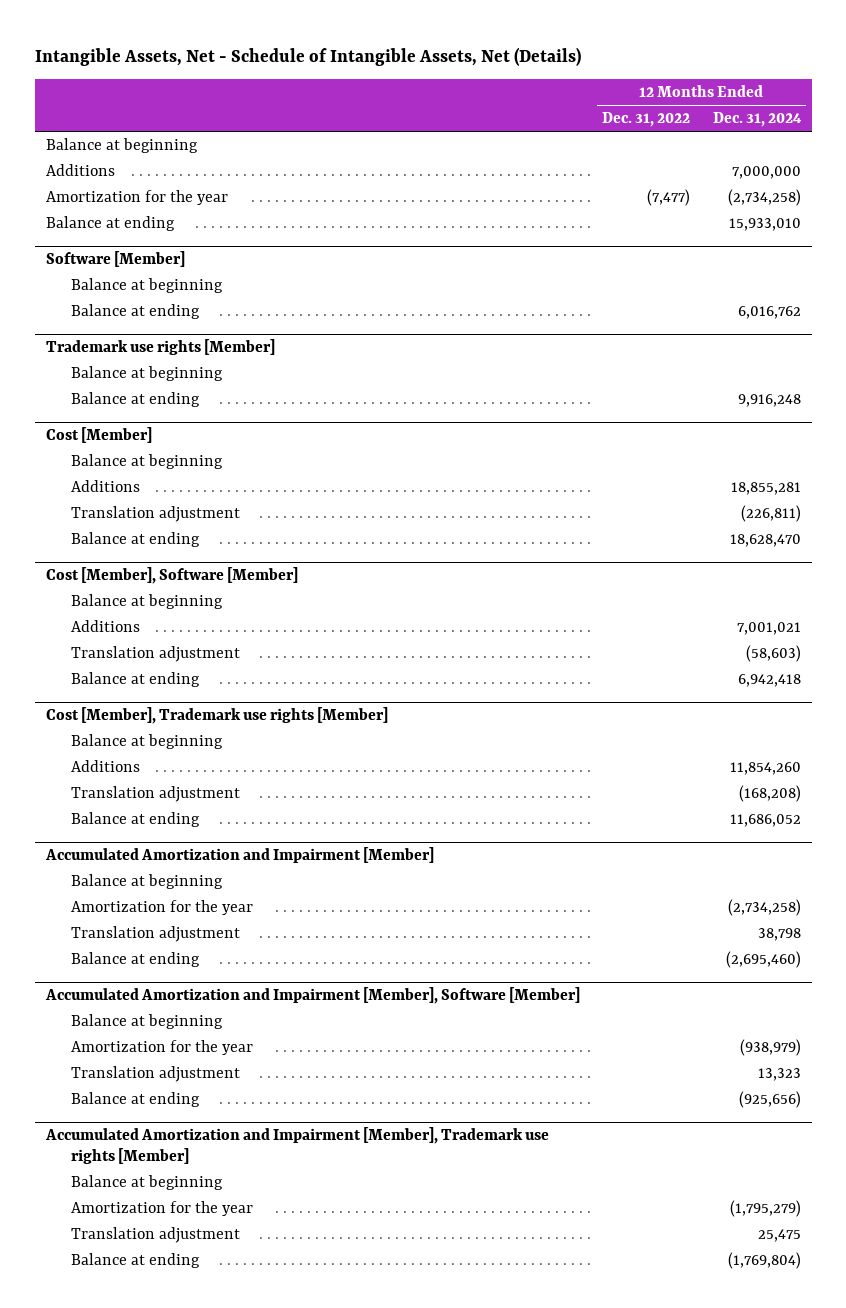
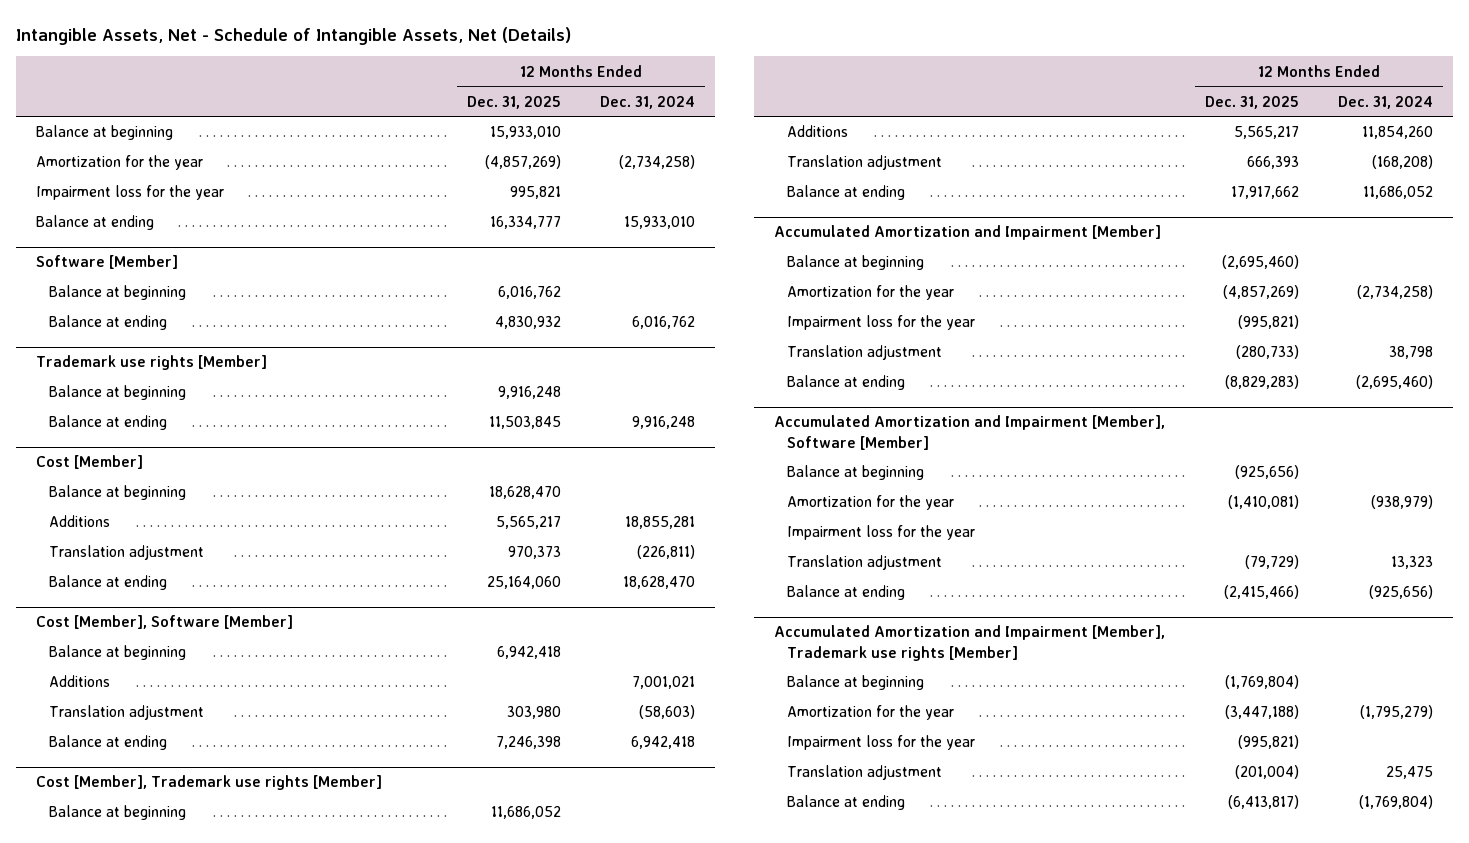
- | 12 Months Ended Dec. 31, 2022 | 12 Months Ended Dec. 31, 2024
+ | 12 Months Ended Dec. 31, 2025 | 12 Months Ended Dec. 31, 2024
- Additions | | 7,000,000
+ Impairment loss for the year | 995,821 |
@ Accumulated Amortization and Impairment [Member]
+ Impairment loss for the year | (995,821) |
@ Accumulated Amortization and Impairment [Member], Software [Member]
+ Impairment loss for the year
@ Accumulated Amortization and Impairment [Member], Trademark use rights [Member]
+ Impairment loss for the year | (995,821) |

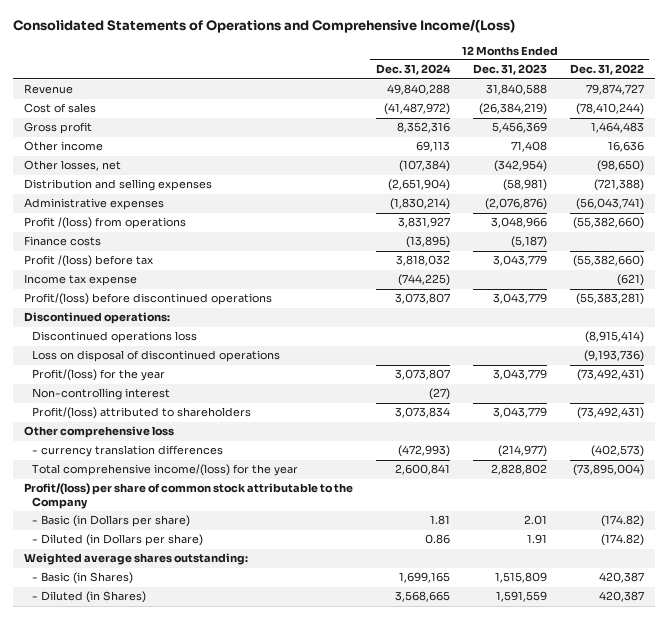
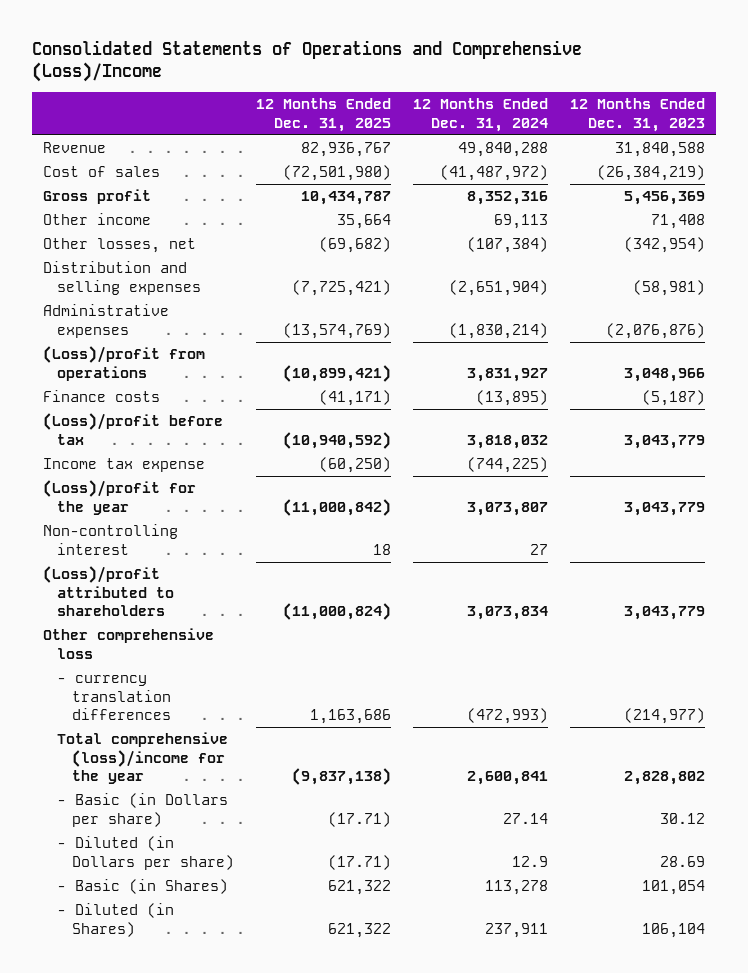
- Consolidated Statements of Operations and Comprehensive Income/(Loss)
+ Consolidated Statements of Operations and Comprehensive (Loss)/Income
- | 12 Months Ended Dec. 31, 2024 | 12 Months Ended Dec. 31, 2023 | 12 Months Ended Dec. 31, 2022
+ | 12 Months Ended Dec. 31, 2025 | 12 Months Ended Dec. 31, 2024 | 12 Months Ended Dec. 31, 2023
- Profit /(loss) from operations | 3,831,927 | 3,048,966 | (55,382,660)
+ (Loss)/profit from operations | (10,899,421) | 3,831,927 | 3,048,966
- Profit /(loss) before tax | 3,818,032 | 3,043,779 | (55,382,660)
+ (Loss)/profit before tax | (10,940,592) | 3,818,032 | 3,043,779
- Profit/(loss) before discontinued operations | 3,073,807 | 3,043,779 | (55,383,281)
- Discontinued operations:
- Discontinued operations loss | | | (8,915,414)
- Loss on disposal of discontinued operations | | | (9,193,736)
- Profit/(loss) for the year | 3,073,807 | 3,043,779 | (73,492,431)
- Non-controlling interest | (27) | |
- Profit/(loss) attributed to shareholders | 3,073,834 | 3,043,779 | (73,492,431)
+ (Loss)/profit for the year | (11,000,842) | 3,073,807 | 3,043,779
+ Non-controlling interest | 18 | 27 |
+ (Loss)/profit attributed to shareholders | (11,000,824) | 3,073,834 | 3,043,779
- Total comprehensive income/(loss) for the year | 2,600,841 | 2,828,802 | (73,895,004)
- Profit/(loss) per share of common stock attributable to the Company
- - Basic (in Dollars per share) | 1.81 | 2.01 | (174.82)
- - Diluted (in Dollars per share) | 0.86 | 1.91 | (174.82)
- Weighted average shares outstanding:
- - Basic (in Shares) | 1,699,165 | 1,515,809 | 420,387
- - Diluted (in Shares) | 3,568,665 | 1,591,559 | 420,387
+ Total comprehensive (loss)/income for the year | (9,837,138) | 2,600,841 | 2,828,802
+ - Basic (in Dollars per share) | (17.71) | 27.14 | 30.12
+ - Diluted (in Dollars per share) | (17.71) | 12.9 | 28.69
+ - Basic (in Shares) | 621,322 | 113,278 | 101,054
+ - Diluted (in Shares) | 621,322 | 237,911 | 106,104

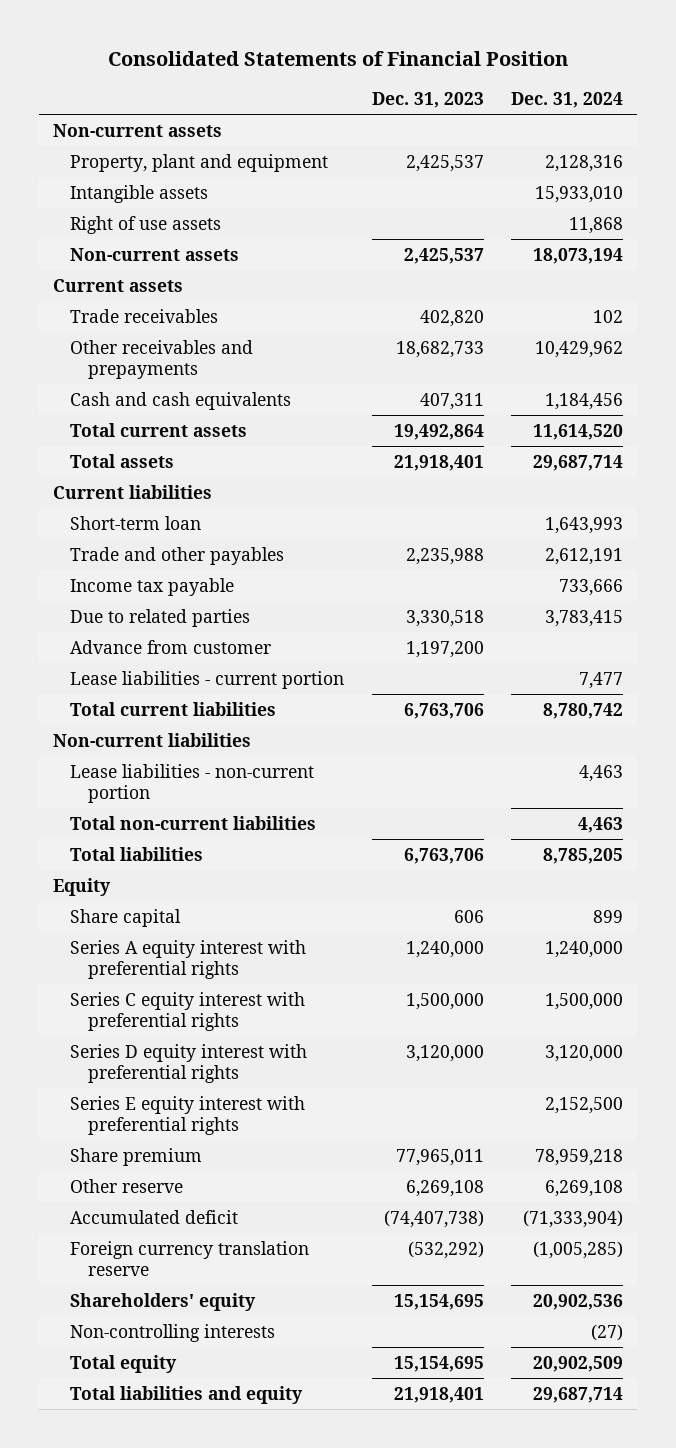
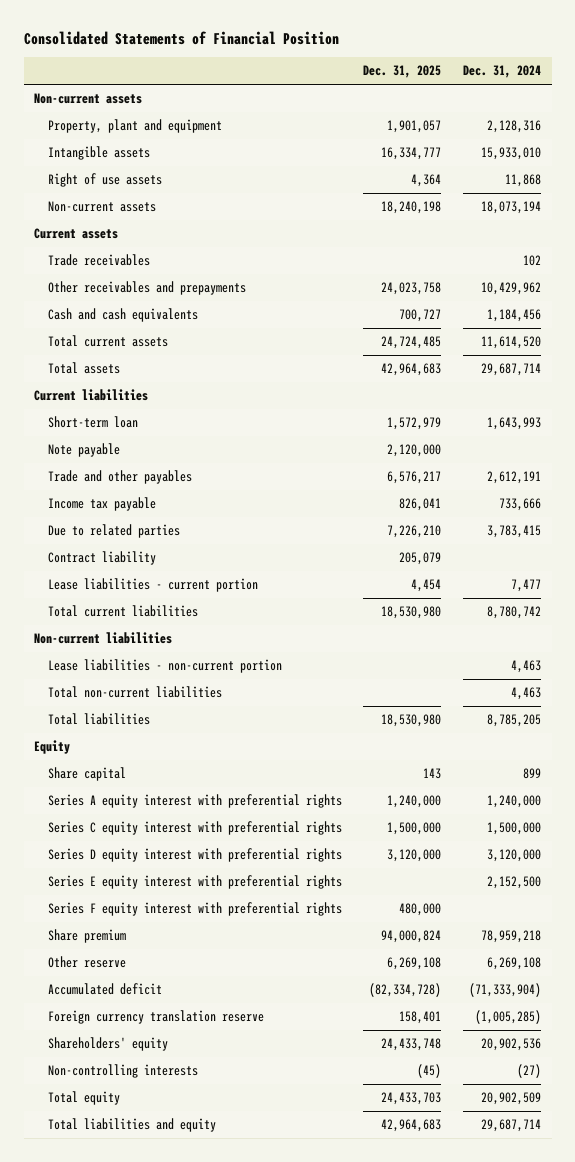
- | Dec. 31, 2023 | Dec. 31, 2024
+ | Dec. 31, 2025 | Dec. 31, 2024
+ Note payable | 2,120,000 |
- Advance from customer | 1,197,200 |
+ Contract liability | 205,079 |
+ Series F equity interest with preferential rights | 480,000 |

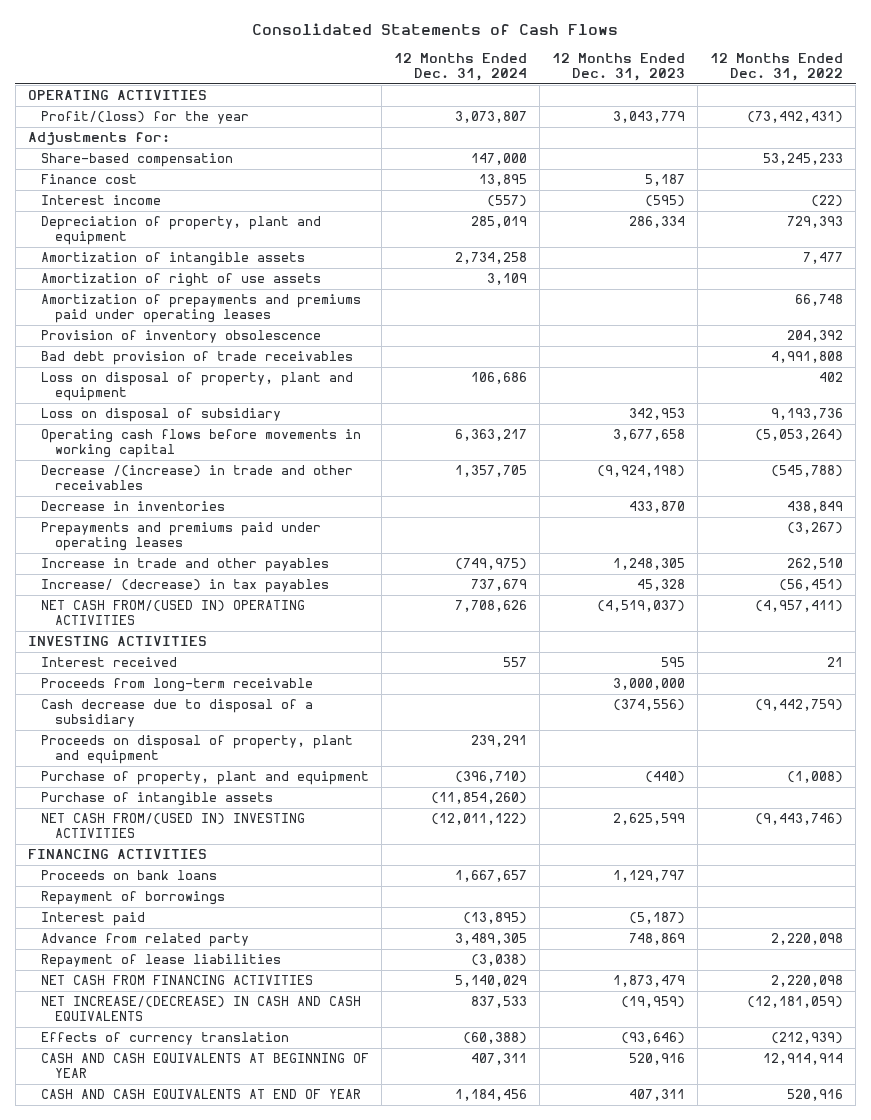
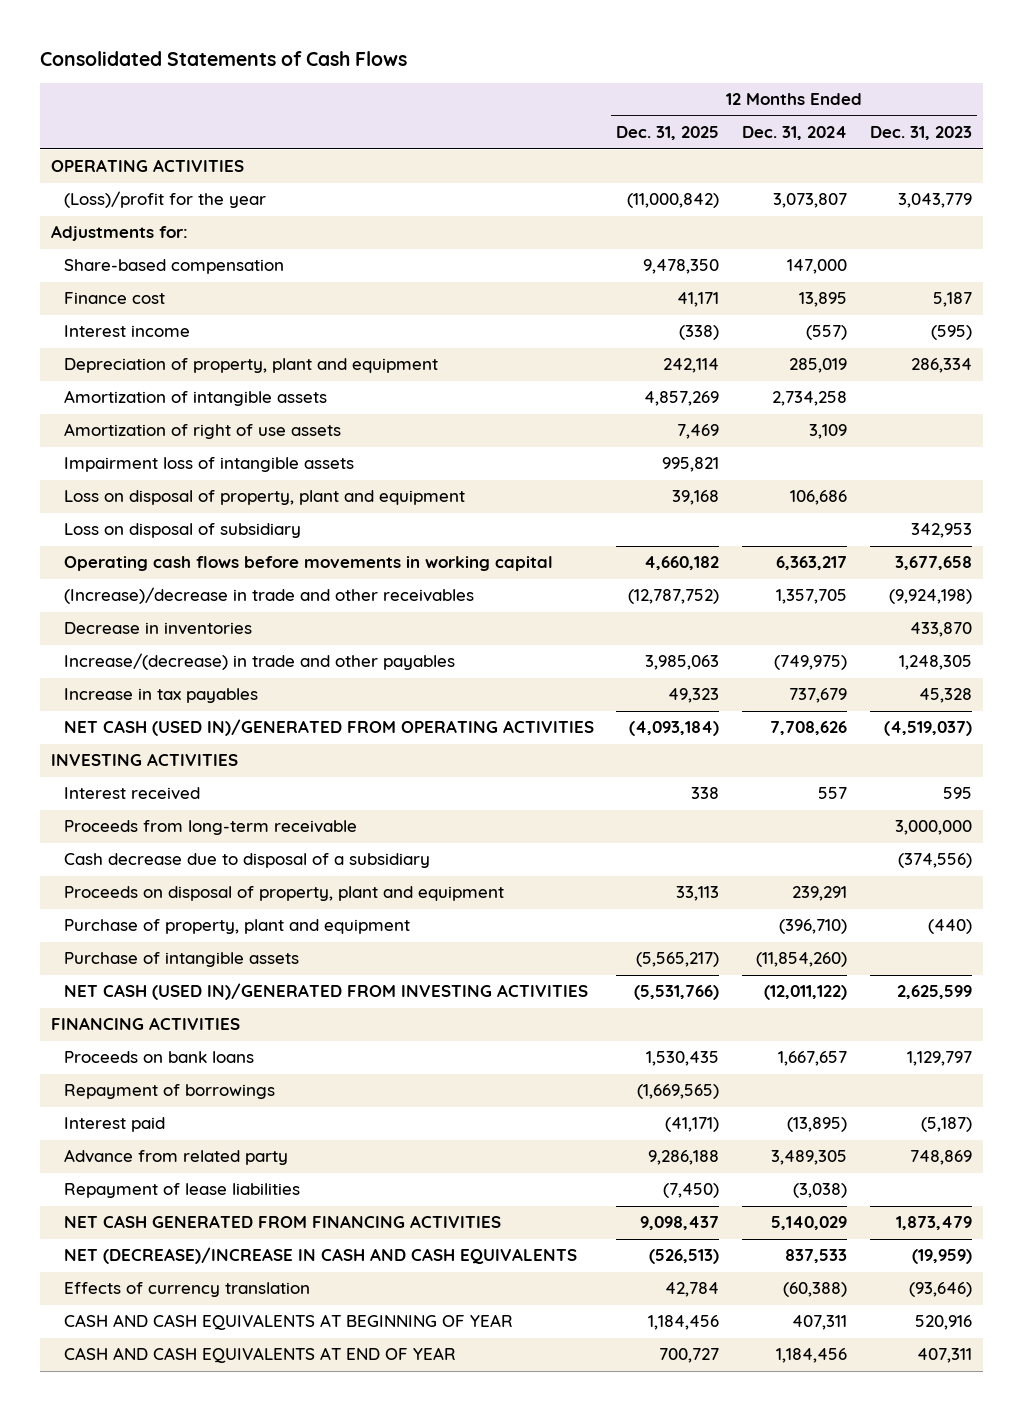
- | 12 Months Ended Dec. 31, 2024 | 12 Months Ended Dec. 31, 2023 | 12 Months Ended Dec. 31, 2022
+ | 12 Months Ended Dec. 31, 2025 | 12 Months Ended Dec. 31, 2024 | 12 Months Ended Dec. 31, 2023
- Profit/(loss) for the year | 3,073,807 | 3,043,779 | (73,492,431)
+ (Loss)/profit for the year | (11,000,842) | 3,073,807 | 3,043,779
- Amortization of prepayments and premiums paid under operating leases | | | 66,748
- Provision of inventory obsolescence | | | 204,392
- Bad debt provision of trade receivables | | | 4,991,808
+ Impairment loss of intangible assets | 995,821 | |
- Decrease /(increase) in trade and other receivables | 1,357,705 | (9,924,198) | (545,788)
+ (Increase)/decrease in trade and other receivables | (12,787,752) | 1,357,705 | (9,924,198)
- Prepayments and premiums paid under operating leases | | | (3,267)
- Increase in trade and other payables | (749,975) | 1,248,305 | 262,510
- Increase/ (decrease) in tax payables | 737,679 | 45,328 | (56,451)
- NET CASH FROM/(USED IN) OPERATING ACTIVITIES | 7,708,626 | (4,519,037) | (4,957,411)
+ Increase/(decrease) in trade and other payables | 3,985,063 | (749,975) | 1,248,305
+ Increase in tax payables | 49,323 | 737,679 | 45,328
+ NET CASH (USED IN)/GENERATED FROM OPERATING ACTIVITIES | (4,093,184) | 7,708,626 | (4,519,037)
- NET CASH FROM/(USED IN) INVESTING ACTIVITIES | (12,011,122) | 2,625,599 | (9,443,746)
+ NET CASH (USED IN)/GENERATED FROM INVESTING ACTIVITIES | (5,531,766) | (12,011,122) | 2,625,599
- NET CASH FROM FINANCING ACTIVITIES | 5,140,029 | 1,873,479 | 2,220,098
- NET INCREASE/(DECREASE) IN CASH AND CASH EQUIVALENTS | 837,533 | (19,959) | (12,181,059)
+ NET CASH GENERATED FROM FINANCING ACTIVITIES | 9,098,437 | 5,140,029 | 1,873,479
+ NET (DECREASE)/INCREASE IN CASH AND CASH EQUIVALENTS | (526,513) | 837,533 | (19,959)

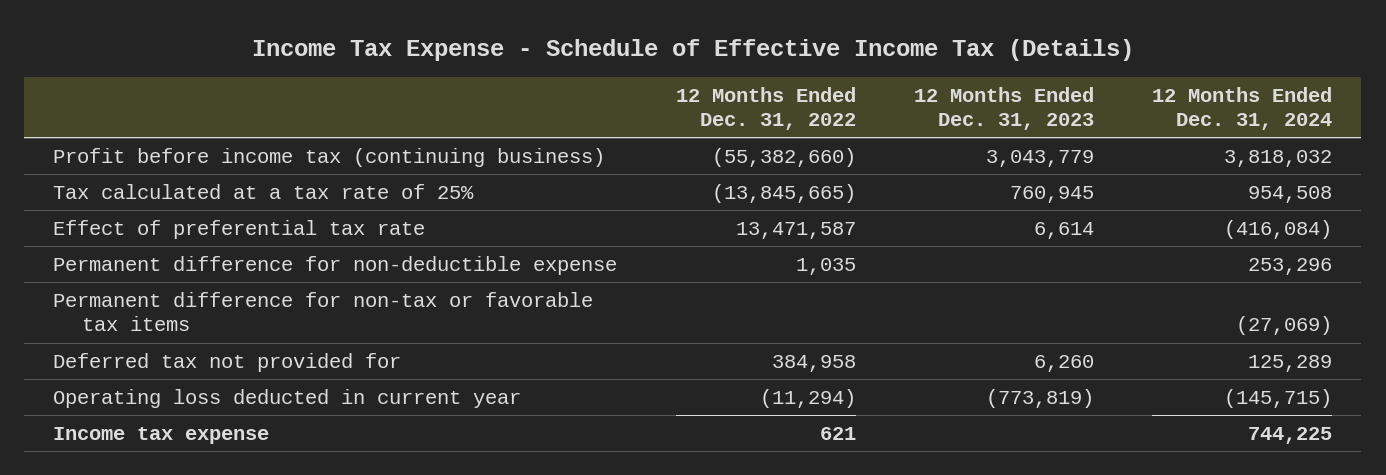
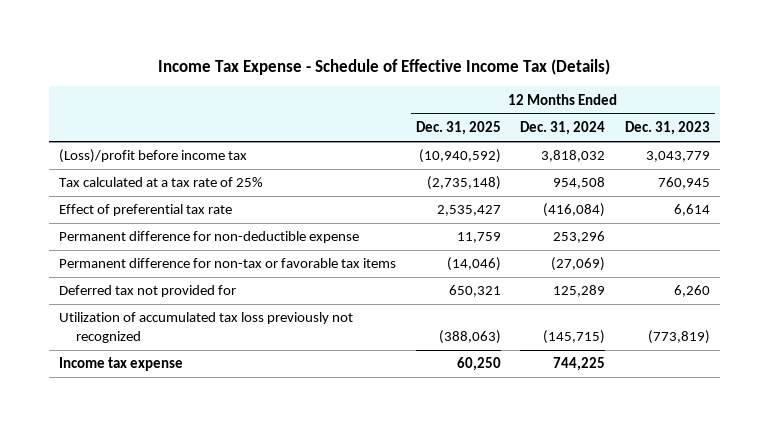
- | 12 Months Ended Dec. 31, 2022 | 12 Months Ended Dec. 31, 2023 | 12 Months Ended Dec. 31, 2024
+ | 12 Months Ended Dec. 31, 2025 | 12 Months Ended Dec. 31, 2024 | 12 Months Ended Dec. 31, 2023
- Profit before income tax (continuing business) | (55,382,660) | 3,043,779 | 3,818,032
+ (Loss)/profit before income tax | (10,940,592) | 3,818,032 | 3,043,779
- Operating loss deducted in current year | (11,294) | (773,819) | (145,715)
+ Utilization of accumulated tax loss previously not recognized | (388,063) | (145,715) | (773,819)

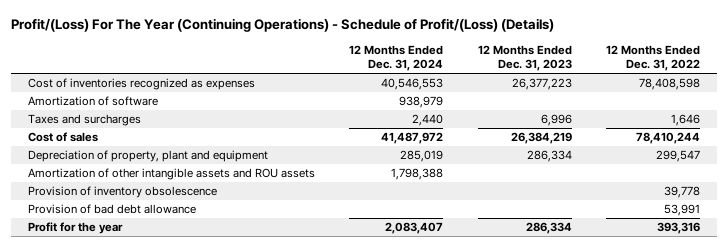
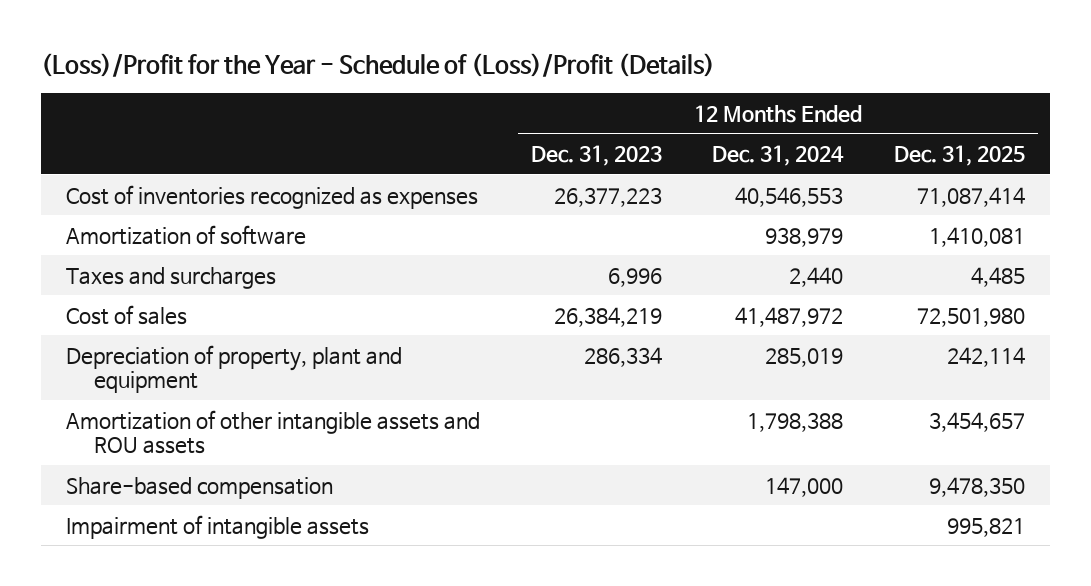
- Profit/(Loss) For The Year (Continuing Operations) - Schedule of Profit/(Loss) (Details)
+ (Loss)/Profit for the Year - Schedule of (Loss)/Profit (Details)
- | 12 Months Ended Dec. 31, 2024 | 12 Months Ended Dec. 31, 2023 | 12 Months Ended Dec. 31, 2022
+ | 12 Months Ended Dec. 31, 2023 | 12 Months Ended Dec. 31, 2024 | 12 Months Ended Dec. 31, 2025
- Provision of inventory obsolescence | | | 39,778
- Provision of bad debt allowance | | | 53,991
- Profit for the year | 2,083,407 | 286,334 | 393,316
+ Share-based compensation | | 147,000 | 9,478,350
+ Impairment of intangible assets | | | 995,821

